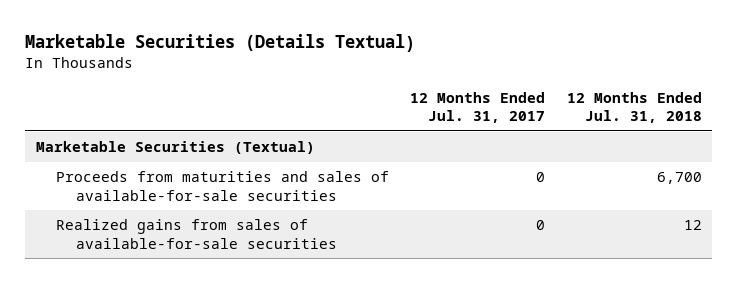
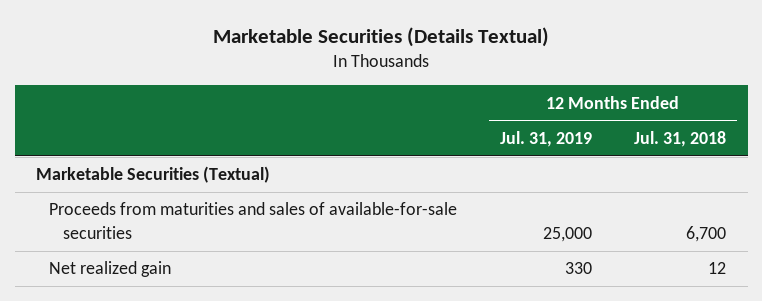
- | 12 Months Ended Jul. 31, 2017 | 12 Months Ended Jul. 31, 2018
+ | 12 Months Ended Jul. 31, 2019 | 12 Months Ended Jul. 31, 2018
- Realized gains from sales of available-for-sale securities | 0 | 12
+ Net realized gain | 330 | 12

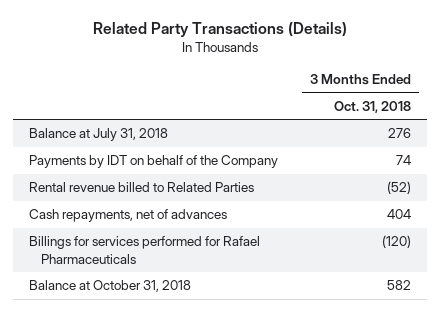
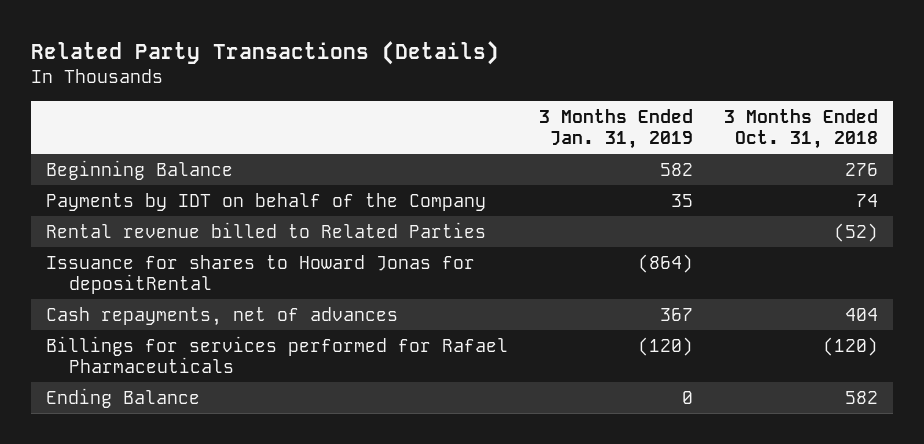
- | 3 Months Ended Oct. 31, 2018
+ | 3 Months Ended Jan. 31, 2019 | 3 Months Ended Oct. 31, 2018
- Balance at July 31, 2018 | 276
+ Beginning Balance | 582 | 276
+ Issuance for shares to Howard Jonas for depositRental | (864) |
- Balance at October 31, 2018 | 582
+ Ending Balance | 0 | 582

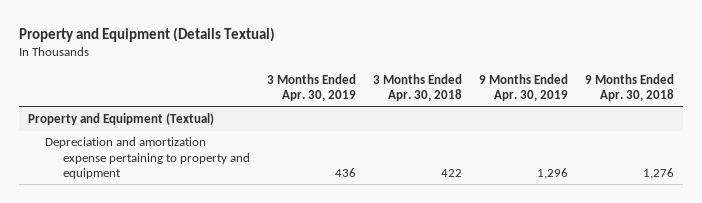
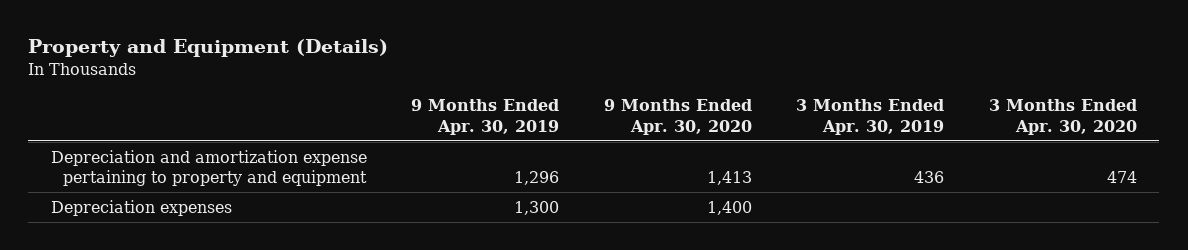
- Property and Equipment (Details Textual)
+ Property and Equipment (Details)
- | 3 Months Ended Apr. 30, 2019 | 3 Months Ended Apr. 30, 2018 | 9 Months Ended Apr. 30, 2019 | 9 Months Ended Apr. 30, 2018
+ | 9 Months Ended Apr. 30, 2019 | 9 Months Ended Apr. 30, 2020 | 3 Months Ended Apr. 30, 2019 | 3 Months Ended Apr. 30, 2020
- Property and Equipment (Textual)
+ Depreciation expenses | 1,300 | 1,400 | |

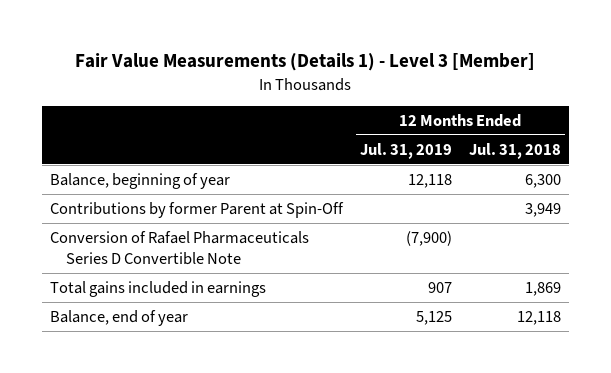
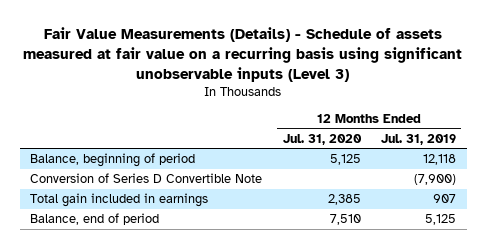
- Fair Value Measurements (Details 1) - Level 3 [Member]
+ Fair Value Measurements (Details) - Schedule of assets measured at fair value on a recurring basis using significant unobservable inputs (Level 3)
- | 12 Months Ended Jul. 31, 2019 | 12 Months Ended Jul. 31, 2018
+ | 12 Months Ended Jul. 31, 2020 | 12 Months Ended Jul. 31, 2019
- Balance, beginning of year | 12,118 | 6,300
- Contributions by former Parent at Spin-Off | | 3,949
- Conversion of Rafael Pharmaceuticals Series D Convertible Note | (7,900) |
- Total gains included in earnings | 907 | 1,869
- Balance, end of year | 5,125 | 12,118
+ Balance, beginning of period | 5,125 | 12,118
+ Conversion of Series D Convertible Note | | (7,900)
+ Total gain included in earnings | 2,385 | 907
+ Balance, end of period | 7,510 | 5,125

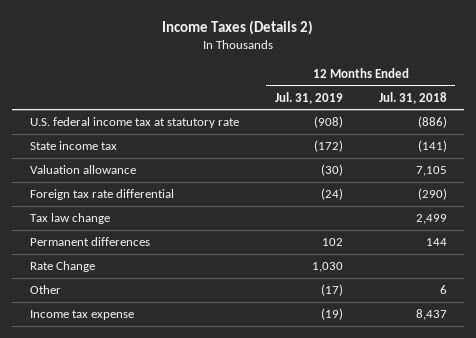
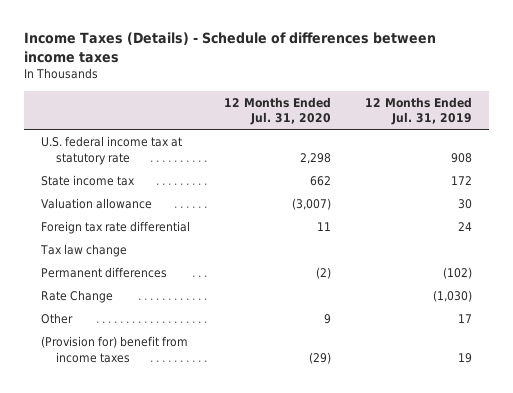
- Income Taxes (Details 2)
+ Income Taxes (Details) - Schedule of differences between income taxes
- | 12 Months Ended Jul. 31, 2019 | 12 Months Ended Jul. 31, 2018
+ | 12 Months Ended Jul. 31, 2020 | 12 Months Ended Jul. 31, 2019
- U.S. federal income tax at statutory rate | (908) | (886)
- State income tax | (172) | (141)
- Valuation allowance | (30) | 7,105
- Foreign tax rate differential | (24) | (290)
+ U.S. federal income tax at statutory rate | 2,298 | 908
+ State income tax | 662 | 172
+ Valuation allowance | (3,007) | 30
+ Foreign tax rate differential | 11 | 24
- Permanent differences | 102 | 144
- Rate Change | 1,030 |
- Other | (17) | 6
- Income tax expense | (19) | 8,437
+ Permanent differences | (2) | (102)
+ Rate Change | | (1,030)
+ Other | 9 | 17
+ (Provision for) benefit from income taxes | (29) | 19

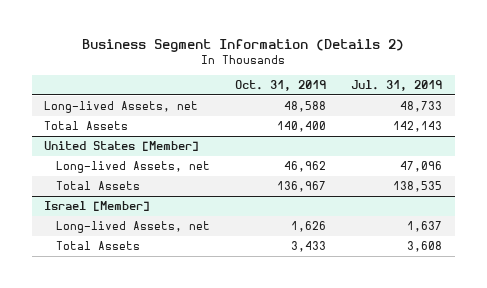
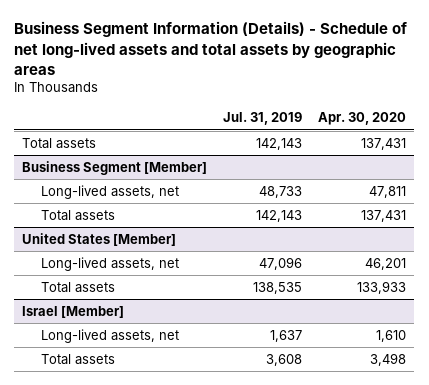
- Business Segment Information (Details 2)
+ Business Segment Information (Details) - Schedule of net long-lived assets and total assets by geographic areas
- | Oct. 31, 2019 | Jul. 31, 2019
+ | Jul. 31, 2019 | Apr. 30, 2020
- Long-lived Assets, net | 48,588 | 48,733
- Total Assets | 140,400 | 142,143
+ Total assets | 142,143 | 137,431
+ Business Segment [Member]
+ Long-lived assets, net | 48,733 | 47,811
+ Total assets | 142,143 | 137,431
@ United States [Member]
- Long-lived Assets, net | 46,962 | 47,096
- Total Assets | 136,967 | 138,535
+ Long-lived assets, net | 47,096 | 46,201
+ Total assets | 138,535 | 133,933
@ Israel [Member]
- Long-lived Assets, net | 1,626 | 1,637
- Total Assets | 3,433 | 3,608
+ Long-lived assets, net | 1,637 | 1,610
+ Total assets | 3,608 | 3,498

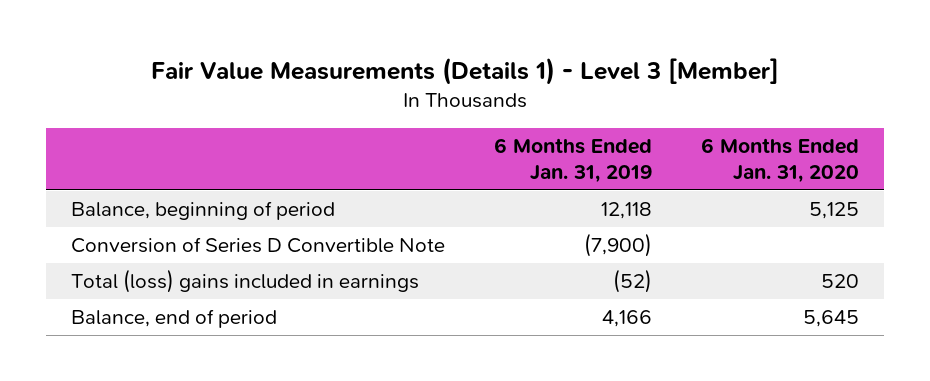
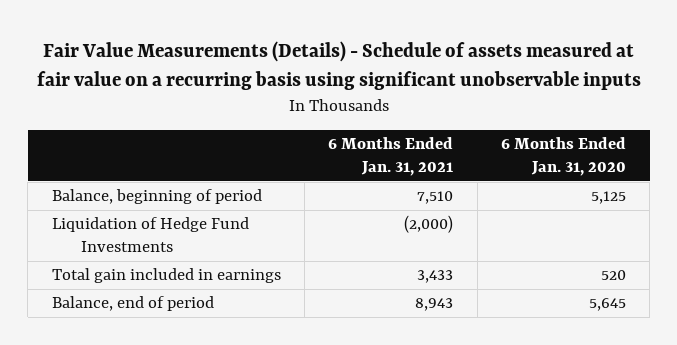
- Fair Value Measurements (Details 1) - Level 3 [Member]
+ Fair Value Measurements (Details) - Schedule of assets measured at fair value on a recurring basis using significant unobservable inputs
- | 6 Months Ended Jan. 31, 2019 | 6 Months Ended Jan. 31, 2020
+ | 6 Months Ended Jan. 31, 2021 | 6 Months Ended Jan. 31, 2020
- Conversion of Series D Convertible Note | (7,900) |
- Total (loss) gains included in earnings | (52) | 520
+ Liquidation of Hedge Fund Investments | (2,000) |
+ Total gain included in earnings | 3,433 | 520

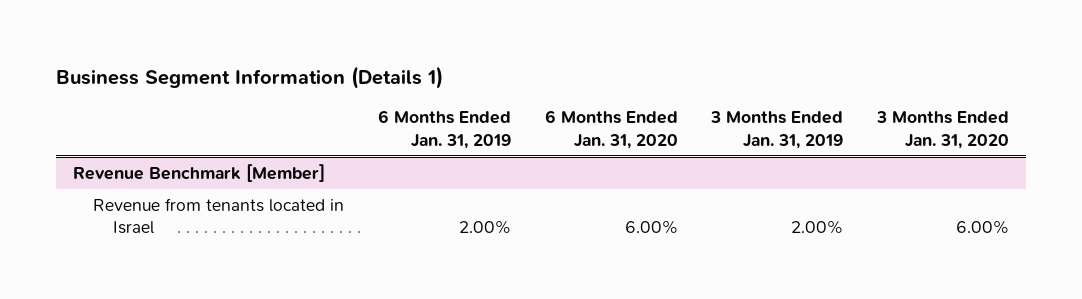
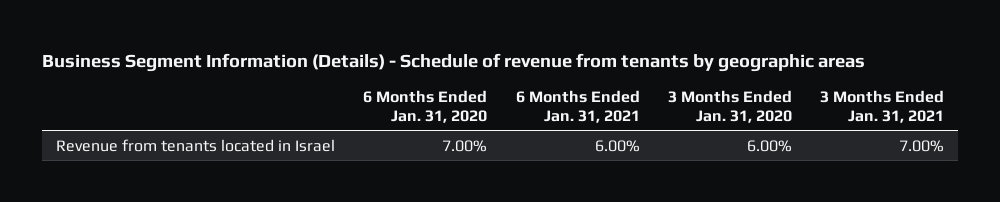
- Business Segment Information (Details 1)
+ Business Segment Information (Details) - Schedule of revenue from tenants by geographic areas
- | 6 Months Ended Jan. 31, 2019 | 6 Months Ended Jan. 31, 2020 | 3 Months Ended Jan. 31, 2019 | 3 Months Ended Jan. 31, 2020
+ | 6 Months Ended Jan. 31, 2020 | 6 Months Ended Jan. 31, 2021 | 3 Months Ended Jan. 31, 2020 | 3 Months Ended Jan. 31, 2021
- Revenue Benchmark [Member]
- Revenue from tenants located in Israel | 2.00% | 6.00% | 2.00% | 6.00%
+ Revenue from tenants located in Israel | 7.00% | 6.00% | 6.00% | 7.00%

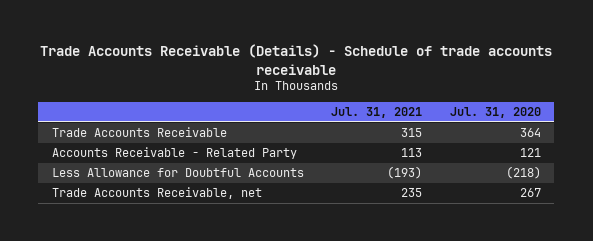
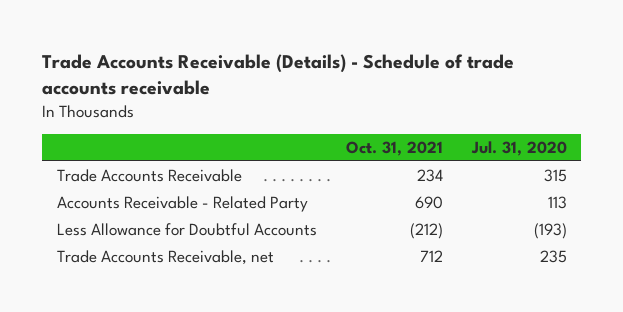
- | Jul. 31, 2021 | Jul. 31, 2020
+ | Oct. 31, 2021 | Jul. 31, 2020
- Trade Accounts Receivable | 315 | 364
- Accounts Receivable - Related Party | 113 | 121
- Less Allowance for Doubtful Accounts | (193) | (218)
- Trade Accounts Receivable, net | 235 | 267
+ Trade Accounts Receivable | 234 | 315
+ Accounts Receivable - Related Party | 690 | 113
+ Less Allowance for Doubtful Accounts | (212) | (193)
+ Trade Accounts Receivable, net | 712 | 235

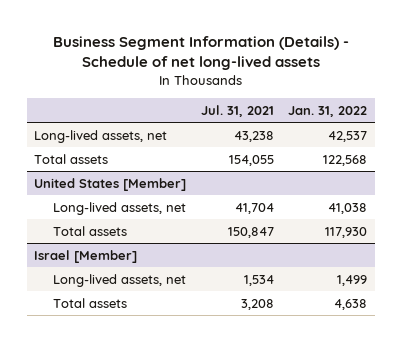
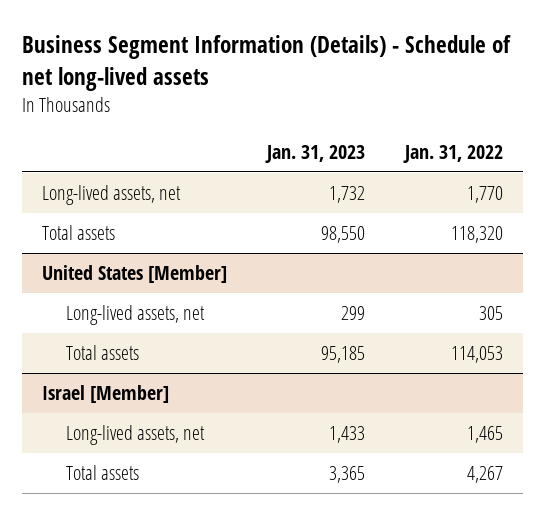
- | Jul. 31, 2021 | Jan. 31, 2022
+ | Jan. 31, 2023 | Jan. 31, 2022
- Long-lived assets, net | 43,238 | 42,537
- Total assets | 154,055 | 122,568
+ Long-lived assets, net | 1,732 | 1,770
+ Total assets | 98,550 | 118,320
@ United States [Member]
- Long-lived assets, net | 41,704 | 41,038
- Total assets | 150,847 | 117,930
+ Long-lived assets, net | 299 | 305
+ Total assets | 95,185 | 114,053
@ Israel [Member]
- Long-lived assets, net | 1,534 | 1,499
- Total assets | 3,208 | 4,638
+ Long-lived assets, net | 1,433 | 1,465
+ Total assets | 3,365 | 4,267

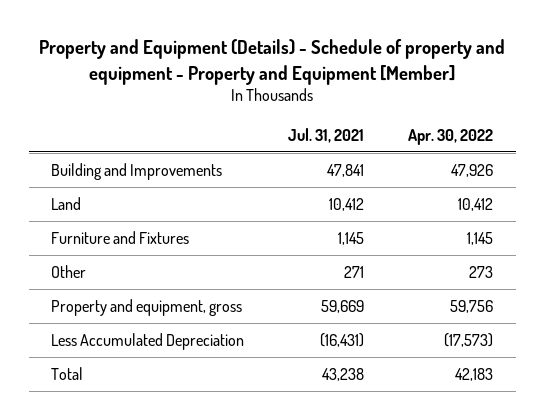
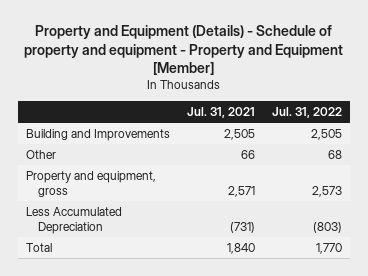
- | Jul. 31, 2021 | Apr. 30, 2022
+ | Jul. 31, 2021 | Jul. 31, 2022
- Building and Improvements | 47,841 | 47,926
- Land | 10,412 | 10,412
- Furniture and Fixtures | 1,145 | 1,145
- Other | 271 | 273
- Property and equipment, gross | 59,669 | 59,756
- Less Accumulated Depreciation | (16,431) | (17,573)
- Total | 43,238 | 42,183
+ Building and Improvements | 2,505 | 2,505
+ Other | 66 | 68
+ Property and equipment, gross | 2,571 | 2,573
+ Less Accumulated Depreciation | (731) | (803)
+ Total | 1,840 | 1,770

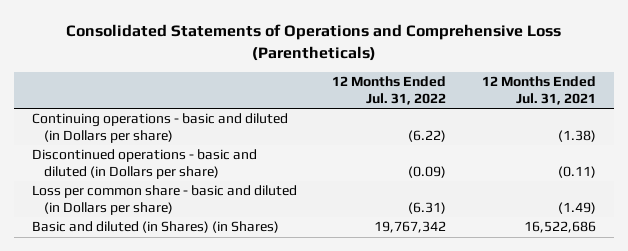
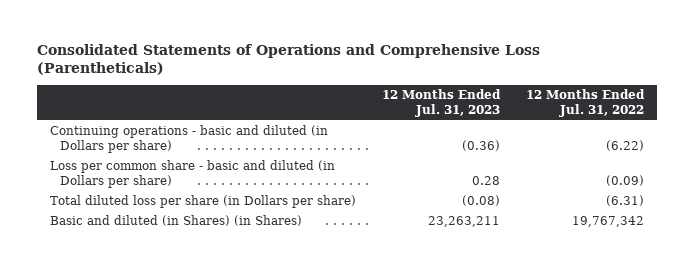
- | 12 Months Ended Jul. 31, 2022 | 12 Months Ended Jul. 31, 2021
+ | 12 Months Ended Jul. 31, 2023 | 12 Months Ended Jul. 31, 2022
- Discontinued operations - basic and diluted (in Dollars per share) | (0.09) | (0.11)
- Loss per common share - basic and diluted (in Dollars per share) | (6.31) | (1.49)
+ Loss per common share - basic and diluted (in Dollars per share) | 0.28 | (0.09)
+ Total diluted loss per share (in Dollars per share) | (0.08) | (6.31)

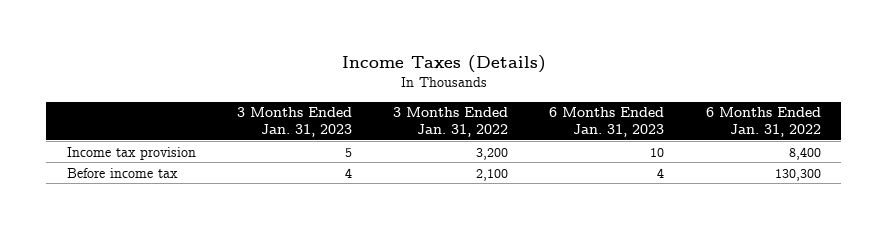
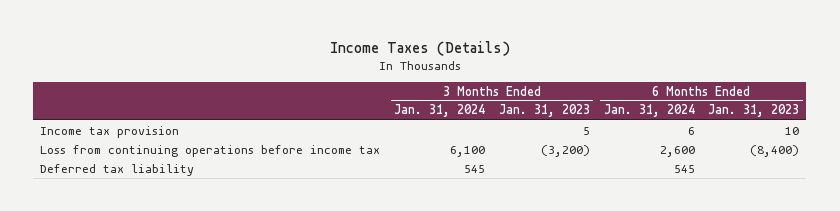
- | 3 Months Ended Jan. 31, 2023 | 3 Months Ended Jan. 31, 2022 | 6 Months Ended Jan. 31, 2023 | 6 Months Ended Jan. 31, 2022
+ | 3 Months Ended Jan. 31, 2024 | 3 Months Ended Jan. 31, 2023 | 6 Months Ended Jan. 31, 2024 | 6 Months Ended Jan. 31, 2023
- Before income tax | 4 | 2,100 | 4 | 130,300
+ Loss from continuing operations before income tax | 6,100 | (3,200) | 2,600 | (8,400)
+ Deferred tax liability | 545 | | 545 |

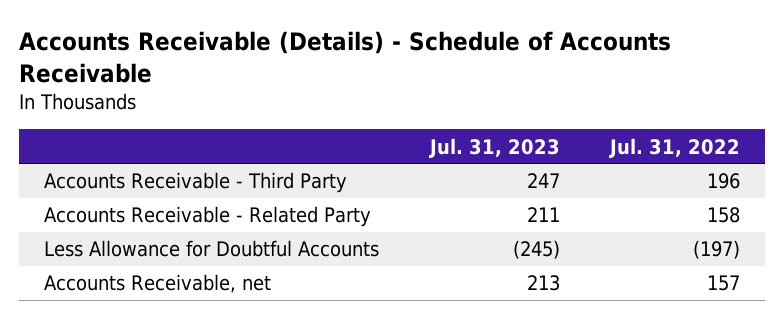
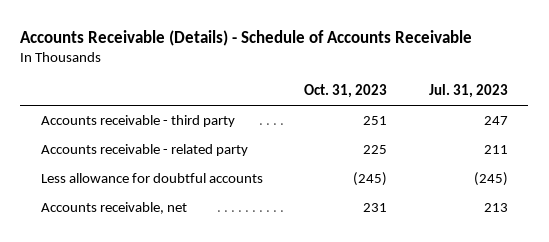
- | Jul. 31, 2023 | Jul. 31, 2022
+ | Oct. 31, 2023 | Jul. 31, 2023
- Accounts Receivable - Third Party | 247 | 196
- Accounts Receivable - Related Party | 211 | 158
- Less Allowance for Doubtful Accounts | (245) | (197)
- Accounts Receivable, net | 213 | 157
+ Accounts receivable - third party | 251 | 247
+ Accounts receivable - related party | 225 | 211
+ Less allowance for doubtful accounts | (245) | (245)
+ Accounts receivable, net | 231 | 213

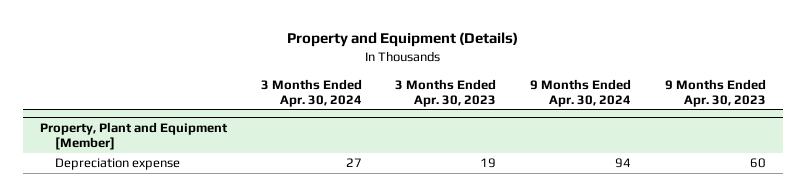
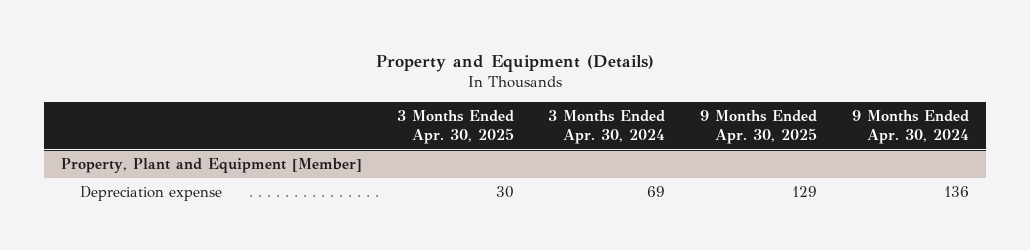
- | 3 Months Ended Apr. 30, 2024 | 3 Months Ended Apr. 30, 2023 | 9 Months Ended Apr. 30, 2024 | 9 Months Ended Apr. 30, 2023
+ | 3 Months Ended Apr. 30, 2025 | 3 Months Ended Apr. 30, 2024 | 9 Months Ended Apr. 30, 2025 | 9 Months Ended Apr. 30, 2024
@ Property, Plant and Equipment [Member]
- Depreciation expense | 27 | 19 | 94 | 60
+ Depreciation expense | 30 | 69 | 129 | 136

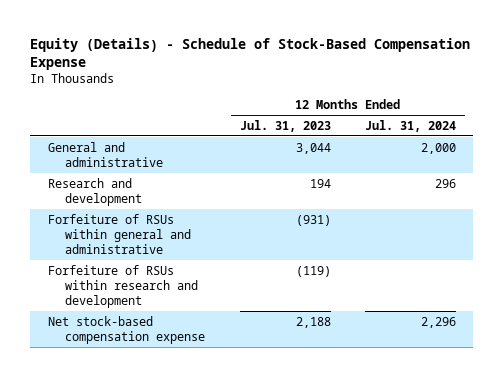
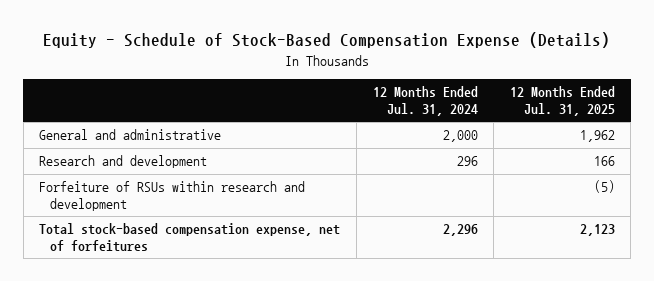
- Equity (Details) - Schedule of Stock-Based Compensation Expense
+ Equity - Schedule of Stock-Based Compensation Expense (Details)
- | 12 Months Ended Jul. 31, 2023 | 12 Months Ended Jul. 31, 2024
+ | 12 Months Ended Jul. 31, 2024 | 12 Months Ended Jul. 31, 2025
- Forfeiture of RSUs within general and administrative | (931) |
- Net stock-based compensation expense | 2,188 | 2,296
+ Total stock-based compensation expense, net of forfeitures | 2,296 | 2,123

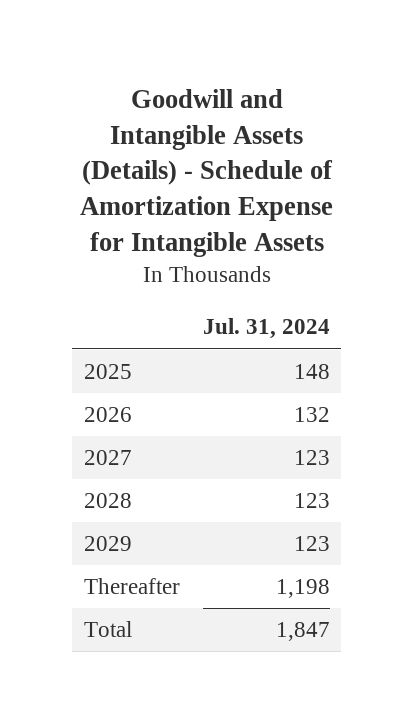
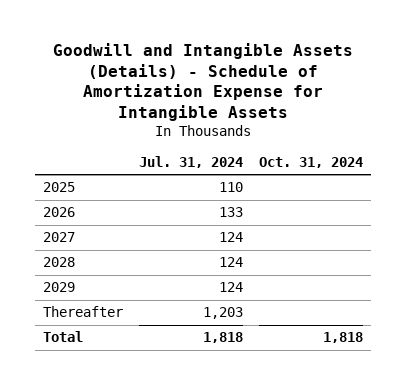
- | Jul. 31, 2024
+ | Jul. 31, 2024 | Oct. 31, 2024
- 2025 | 148
- 2026 | 132
- 2027 | 123
- 2028 | 123
- 2029 | 123
- Thereafter | 1,198
- Total | 1,847
+ 2025 | 110 |
+ 2026 | 133 |
+ 2027 | 124 |
+ 2028 | 124 |
+ 2029 | 124 |
+ Thereafter | 1,203 |
+ Total | 1,818 | 1,818

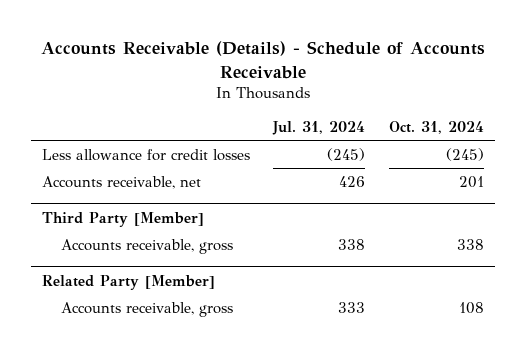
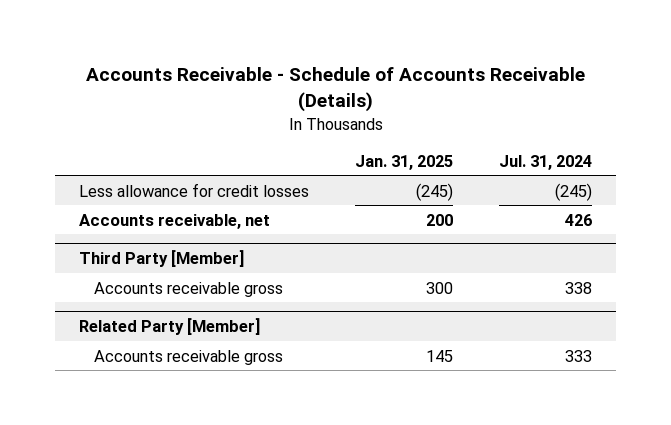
- Accounts Receivable (Details) - Schedule of Accounts Receivable
+ Accounts Receivable - Schedule of Accounts Receivable (Details)
- | Jul. 31, 2024 | Oct. 31, 2024
+ | Jan. 31, 2025 | Jul. 31, 2024
@ Third Party [Member]
- Accounts receivable, gross | 338 | 338
+ Accounts receivable gross | 300 | 338
@ Related Party [Member]
- Accounts receivable, gross | 333 | 108
+ Accounts receivable gross | 145 | 333

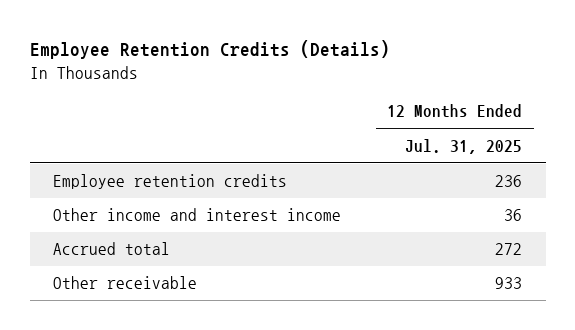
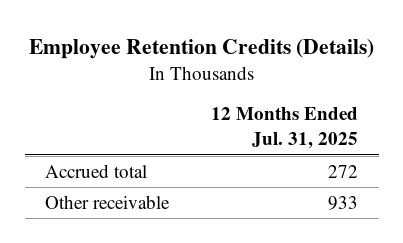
- Employee retention credits | 236
- Other income and interest income | 36

